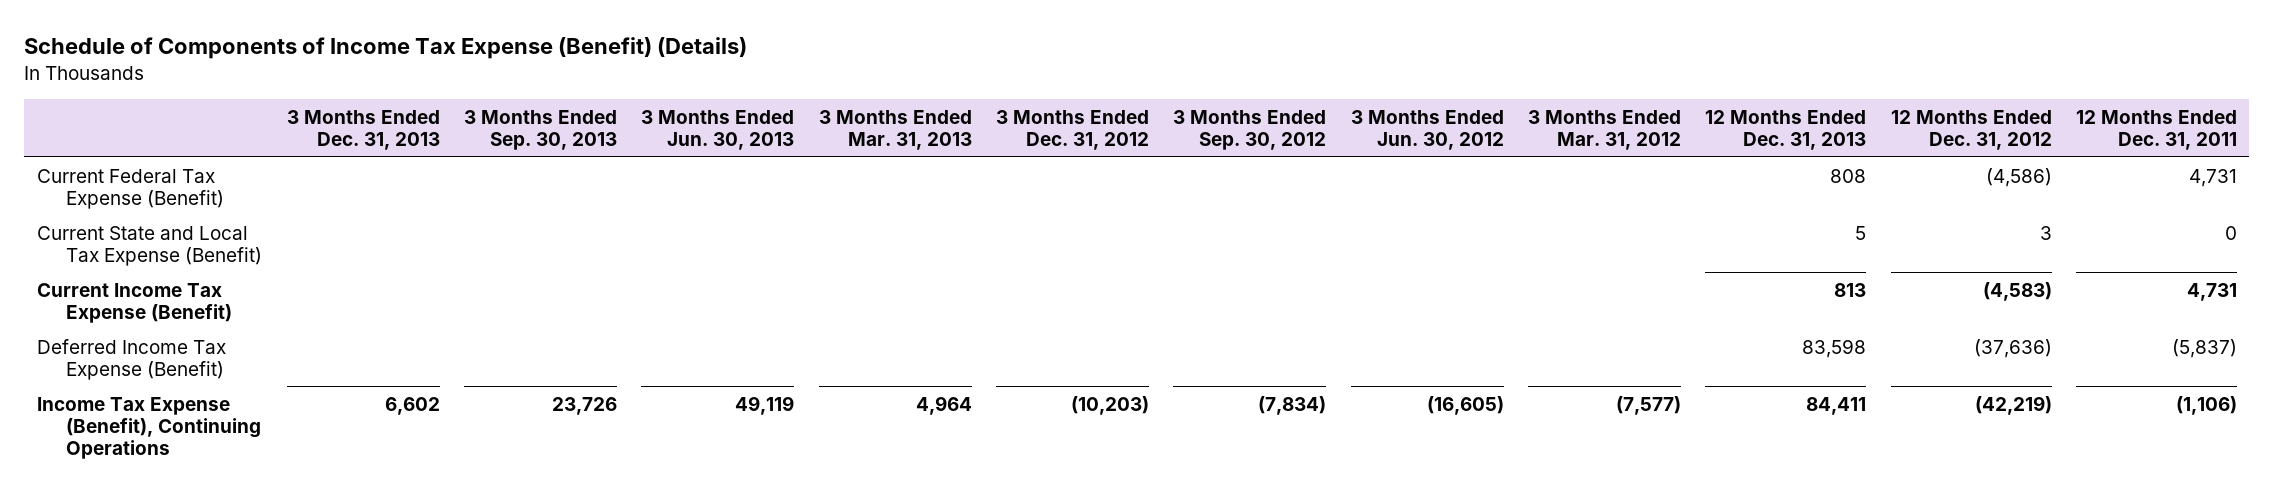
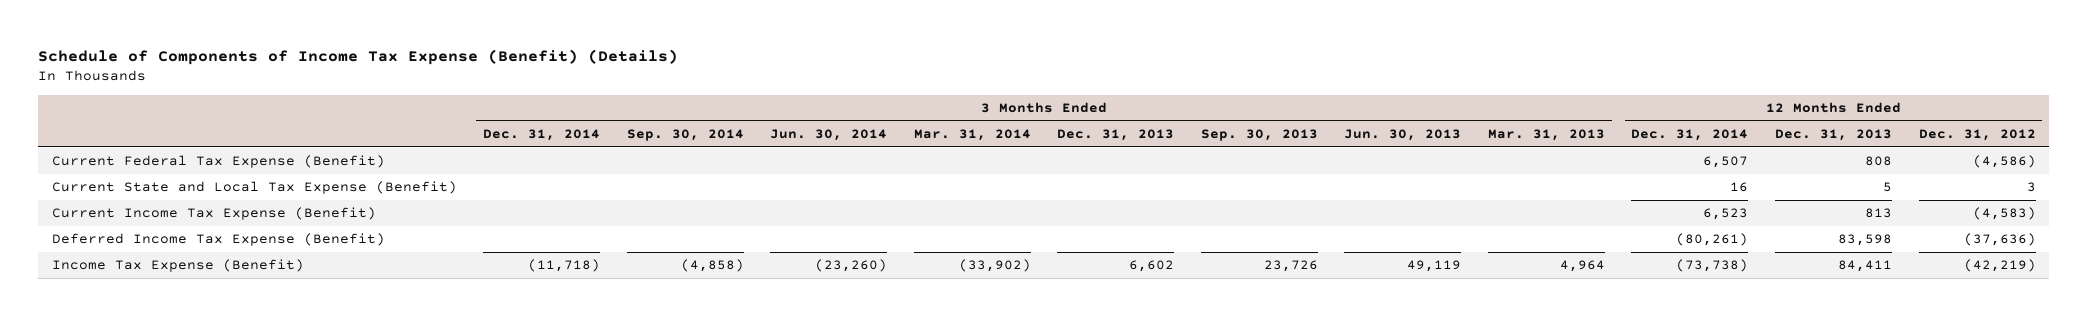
- | 3 Months Ended Dec. 31, 2013 | 3 Months Ended Sep. 30, 2013 | 3 Months Ended Jun. 30, 2013 | 3 Months Ended Mar. 31, 2013 | 3 Months Ended Dec. 31, 2012 | 3 Months Ended Sep. 30, 2012 | 3 Months Ended Jun. 30, 2012 | 3 Months Ended Mar. 31, 2012 | 12 Months Ended Dec. 31, 2013 | 12 Months Ended Dec. 31, 2012 | 12 Months Ended Dec. 31, 2011
+ | 3 Months Ended Dec. 31, 2014 | 3 Months Ended Sep. 30, 2014 | 3 Months Ended Jun. 30, 2014 | 3 Months Ended Mar. 31, 2014 | 3 Months Ended Dec. 31, 2013 | 3 Months Ended Sep. 30, 2013 | 3 Months Ended Jun. 30, 2013 | 3 Months Ended Mar. 31, 2013 | 12 Months Ended Dec. 31, 2014 | 12 Months Ended Dec. 31, 2013 | 12 Months Ended Dec. 31, 2012
- Income Tax Expense (Benefit), Continuing Operations | 6,602 | 23,726 | 49,119 | 4,964 | (10,203) | (7,834) | (16,605) | (7,577) | 84,411 | (42,219) | (1,106)
+ Income Tax Expense (Benefit) | (11,718) | (4,858) | (23,260) | (33,902) | 6,602 | 23,726 | 49,119 | 4,964 | (73,738) | 84,411 | (42,219)

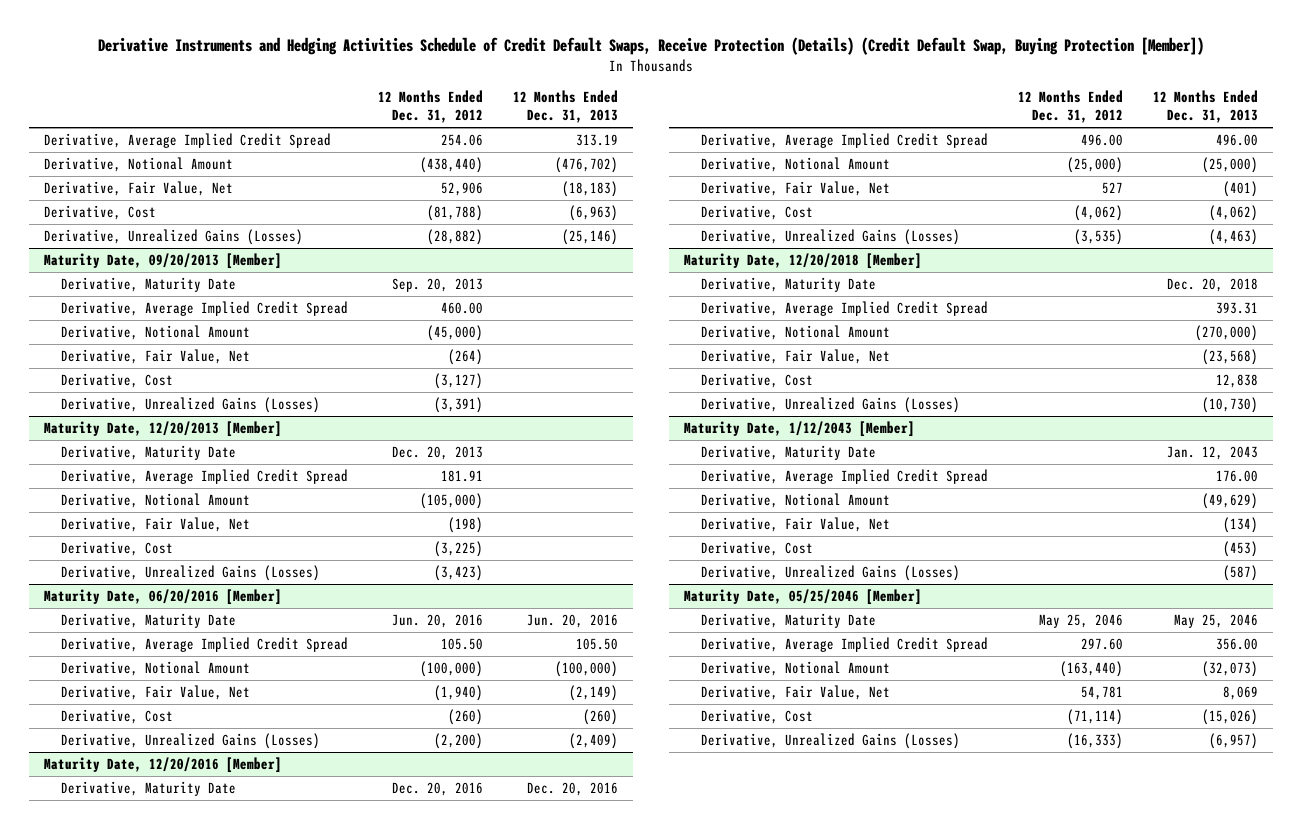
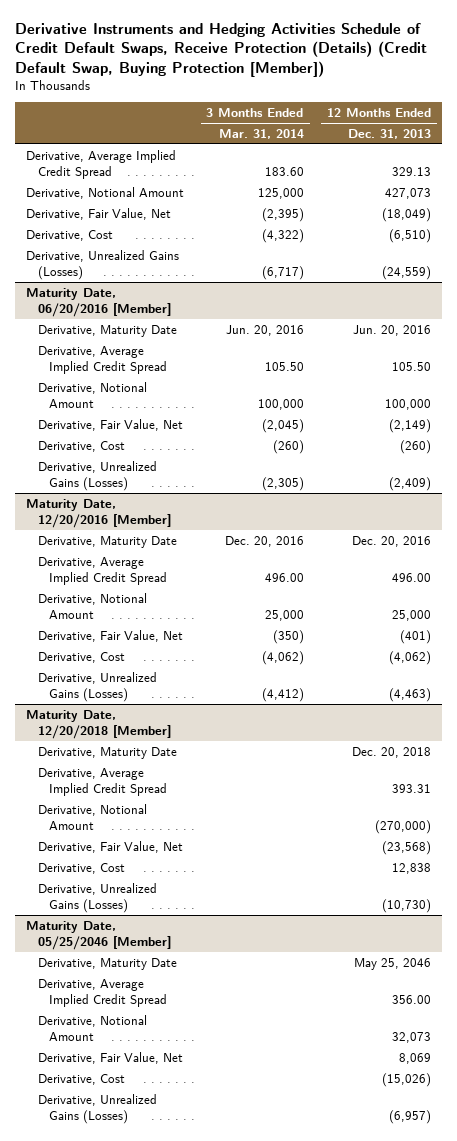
- | 12 Months Ended Dec. 31, 2012 | 12 Months Ended Dec. 31, 2013
+ | 3 Months Ended Mar. 31, 2014 | 12 Months Ended Dec. 31, 2013
- Derivative, Average Implied Credit Spread | 254.06 | 313.19
- Derivative, Notional Amount | (438,440) | (476,702)
- Derivative, Fair Value, Net | 52,906 | (18,183)
- Derivative, Cost | (81,788) | (6,963)
- Derivative, Unrealized Gains (Losses) | (28,882) | (25,146)
- Maturity Date, 09/20/2013 [Member]
- Derivative, Maturity Date | Sep. 20, 2013 |
- Derivative, Average Implied Credit Spread | 460.00 |
- Derivative, Notional Amount | (45,000) |
- Derivative, Fair Value, Net | (264) |
- Derivative, Cost | (3,127) |
- Derivative, Unrealized Gains (Losses) | (3,391) |
- Maturity Date, 12/20/2013 [Member]
- Derivative, Maturity Date | Dec. 20, 2013 |
- Derivative, Average Implied Credit Spread | 181.91 |
- Derivative, Notional Amount | (105,000) |
- Derivative, Fair Value, Net | (198) |
- Derivative, Cost | (3,225) |
- Derivative, Unrealized Gains (Losses) | (3,423) |
+ Derivative, Average Implied Credit Spread | 183.60 | 329.13
+ Derivative, Notional Amount | 125,000 | 427,073
+ Derivative, Fair Value, Net | (2,395) | (18,049)
+ Derivative, Cost | (4,322) | (6,510)
+ Derivative, Unrealized Gains (Losses) | (6,717) | (24,559)
@ Maturity Date, 06/20/2016 [Member]
- Derivative, Notional Amount | (100,000) | (100,000)
+ Derivative, Notional Amount | 100,000 | 100,000
@ Maturity Date, 12/20/2016 [Member]
- Derivative, Notional Amount | (25,000) | (25,000)
+ Derivative, Notional Amount | 25,000 | 25,000
- Maturity Date, 1/12/2043 [Member]
- Derivative, Maturity Date | | Jan. 12, 2043
- Derivative, Average Implied Credit Spread | | 176.00
- Derivative, Notional Amount | | (49,629)
- Derivative, Fair Value, Net | | (134)
- Derivative, Cost | | (453)
- Derivative, Unrealized Gains (Losses) | | (587)
@ Maturity Date, 05/25/2046 [Member]
- Derivative, Notional Amount | (163,440) | (32,073)
+ Derivative, Notional Amount | | 32,073

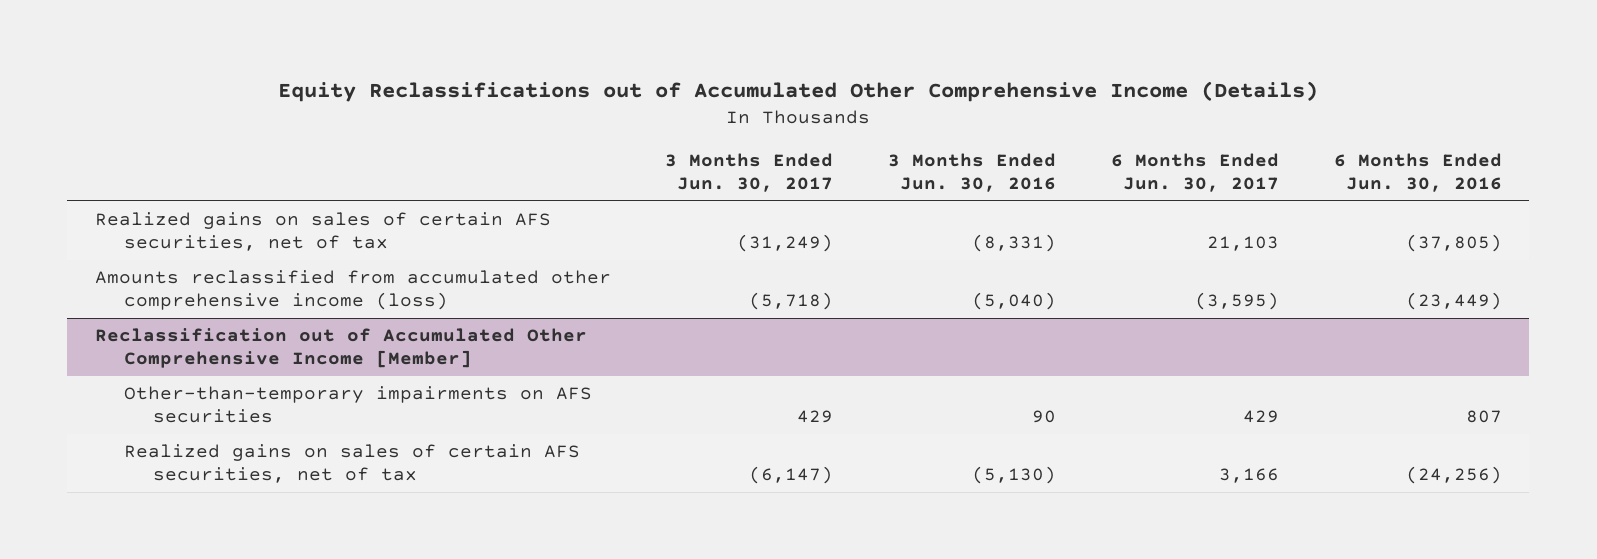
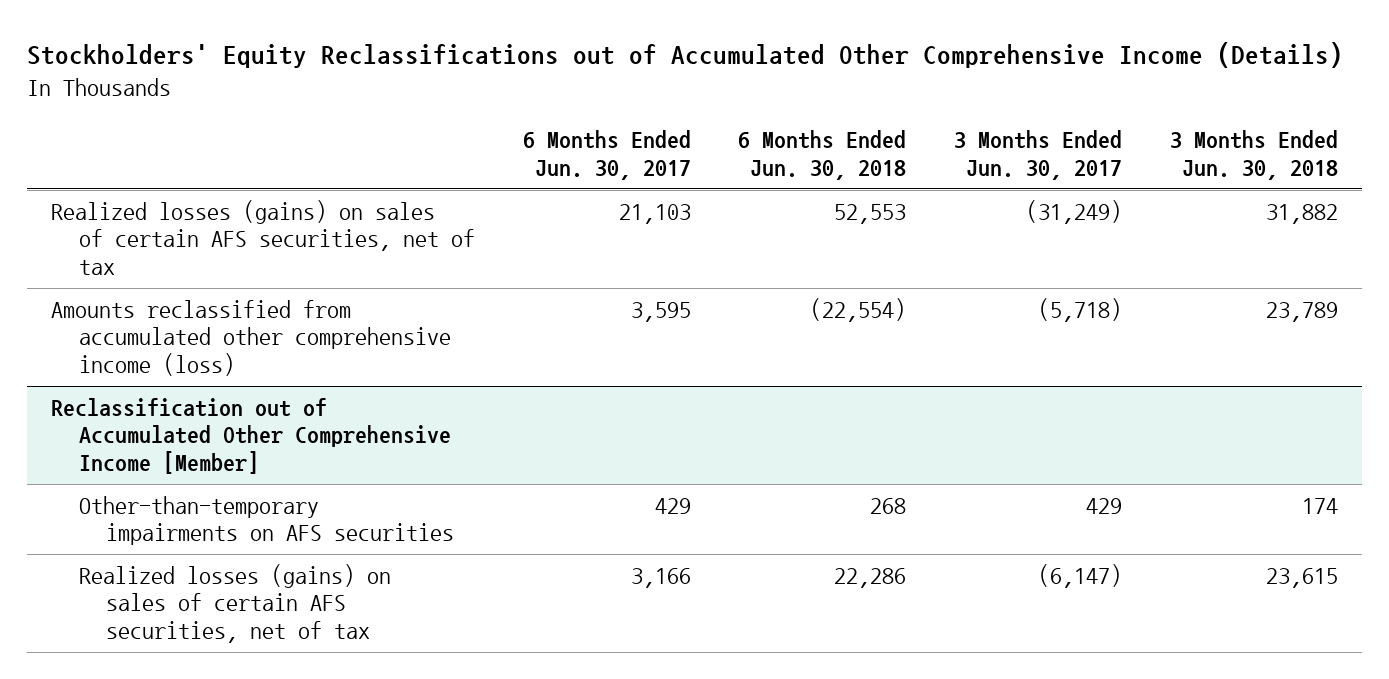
- Equity Reclassifications out of Accumulated Other Comprehensive Income (Details)
+ Stockholders' Equity Reclassifications out of Accumulated Other Comprehensive Income (Details)
- | 3 Months Ended Jun. 30, 2017 | 3 Months Ended Jun. 30, 2016 | 6 Months Ended Jun. 30, 2017 | 6 Months Ended Jun. 30, 2016
+ | 6 Months Ended Jun. 30, 2017 | 6 Months Ended Jun. 30, 2018 | 3 Months Ended Jun. 30, 2017 | 3 Months Ended Jun. 30, 2018
- Realized gains on sales of certain AFS securities, net of tax | (31,249) | (8,331) | 21,103 | (37,805)
- Amounts reclassified from accumulated other comprehensive income (loss) | (5,718) | (5,040) | (3,595) | (23,449)
+ Realized losses (gains) on sales of certain AFS securities, net of tax | 21,103 | 52,553 | (31,249) | 31,882
+ Amounts reclassified from accumulated other comprehensive income (loss) | 3,595 | (22,554) | (5,718) | 23,789
@ Reclassification out of Accumulated Other Comprehensive Income [Member]
- Realized gains on sales of certain AFS securities, net of tax | (6,147) | (5,130) | 3,166 | (24,256)
+ Realized losses (gains) on sales of certain AFS securities, net of tax | 3,166 | 22,286 | (6,147) | 23,615

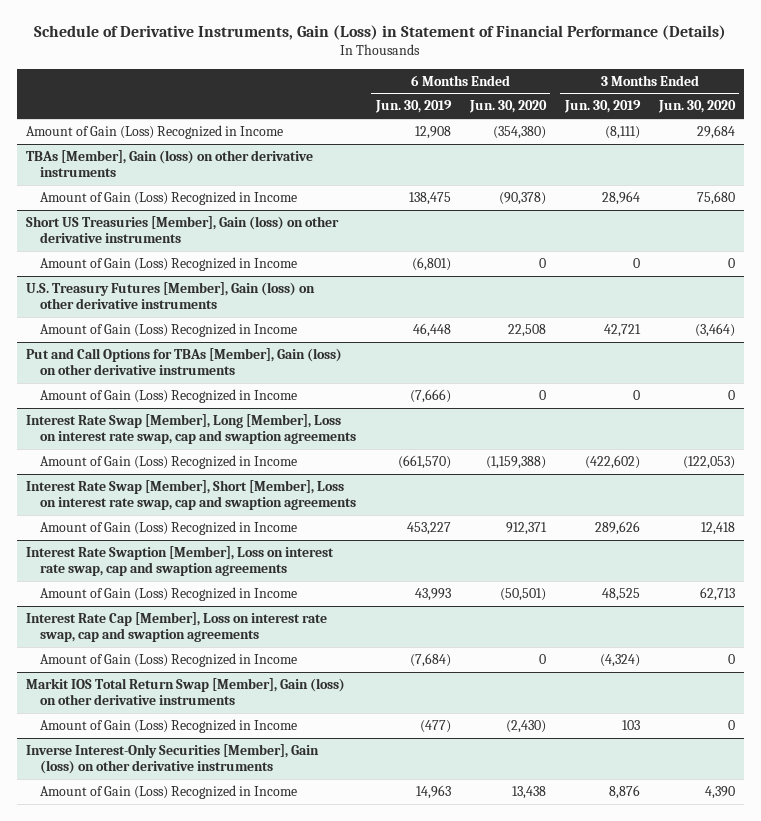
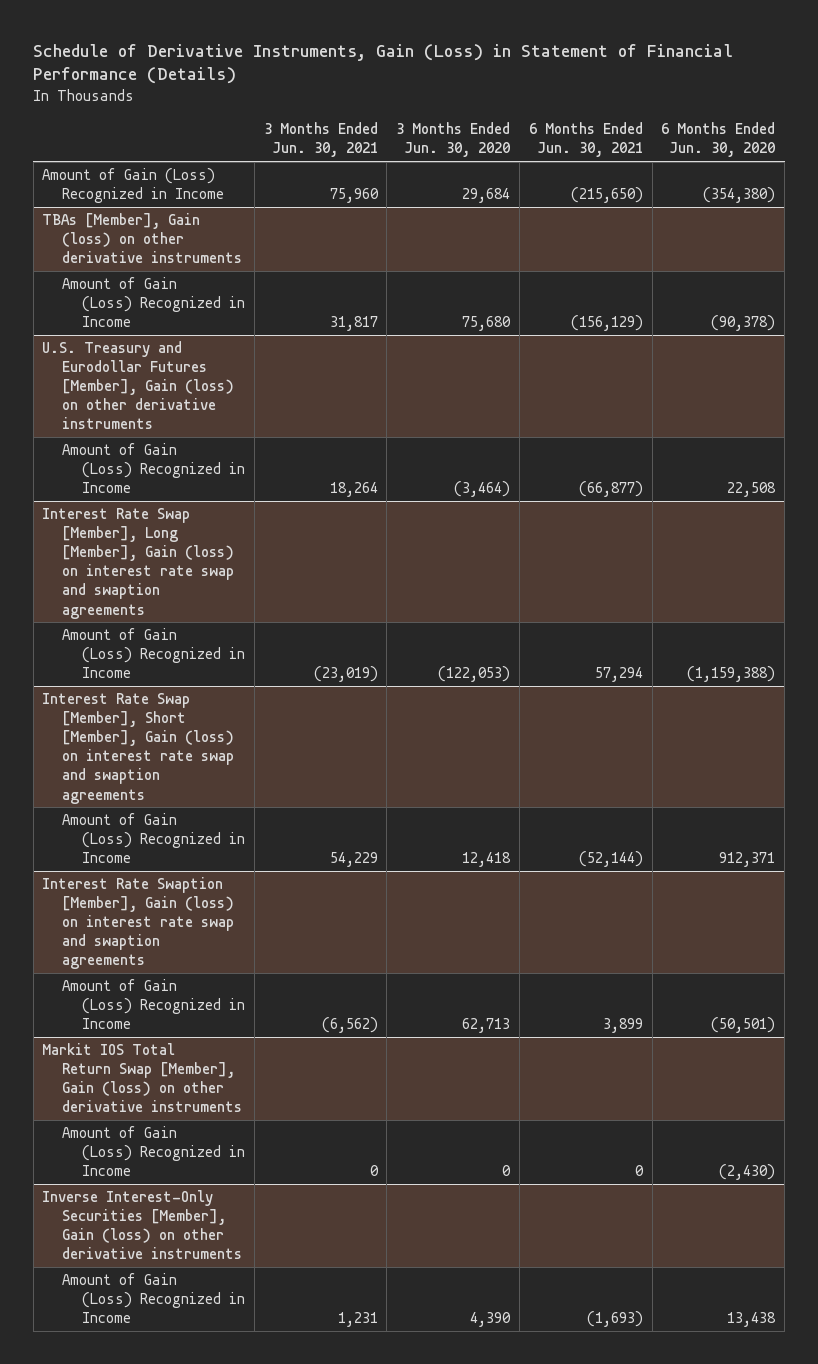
- | 6 Months Ended Jun. 30, 2019 | 6 Months Ended Jun. 30, 2020 | 3 Months Ended Jun. 30, 2019 | 3 Months Ended Jun. 30, 2020
+ | 3 Months Ended Jun. 30, 2021 | 3 Months Ended Jun. 30, 2020 | 6 Months Ended Jun. 30, 2021 | 6 Months Ended Jun. 30, 2020
- Short US Treasuries [Member], Gain (loss) on other derivative instruments
- Amount of Gain (Loss) Recognized in Income | (6,801) | 0 | 0 | 0
- U.S. Treasury Futures [Member], Gain (loss) on other derivative instruments
+ U.S. Treasury and Eurodollar Futures [Member], Gain (loss) on other derivative instruments
- Put and Call Options for TBAs [Member], Gain (loss) on other derivative instruments
- Amount of Gain (Loss) Recognized in Income | (7,666) | 0 | 0 | 0
- Interest Rate Swap [Member], Long [Member], Loss on interest rate swap, cap and swaption agreements
+ Interest Rate Swap [Member], Long [Member], Gain (loss) on interest rate swap and swaption agreements
- Interest Rate Swap [Member], Short [Member], Loss on interest rate swap, cap and swaption agreements
+ Interest Rate Swap [Member], Short [Member], Gain (loss) on interest rate swap and swaption agreements
- Interest Rate Swaption [Member], Loss on interest rate swap, cap and swaption agreements
+ Interest Rate Swaption [Member], Gain (loss) on interest rate swap and swaption agreements
- Interest Rate Cap [Member], Loss on interest rate swap, cap and swaption agreements
- Amount of Gain (Loss) Recognized in Income | (7,684) | 0 | (4,324) | 0

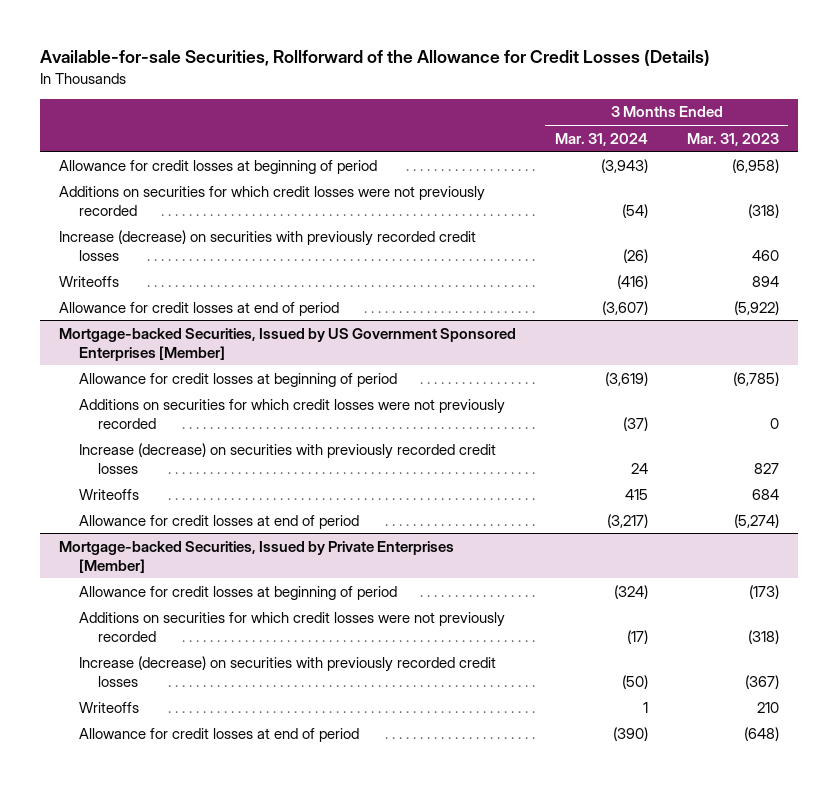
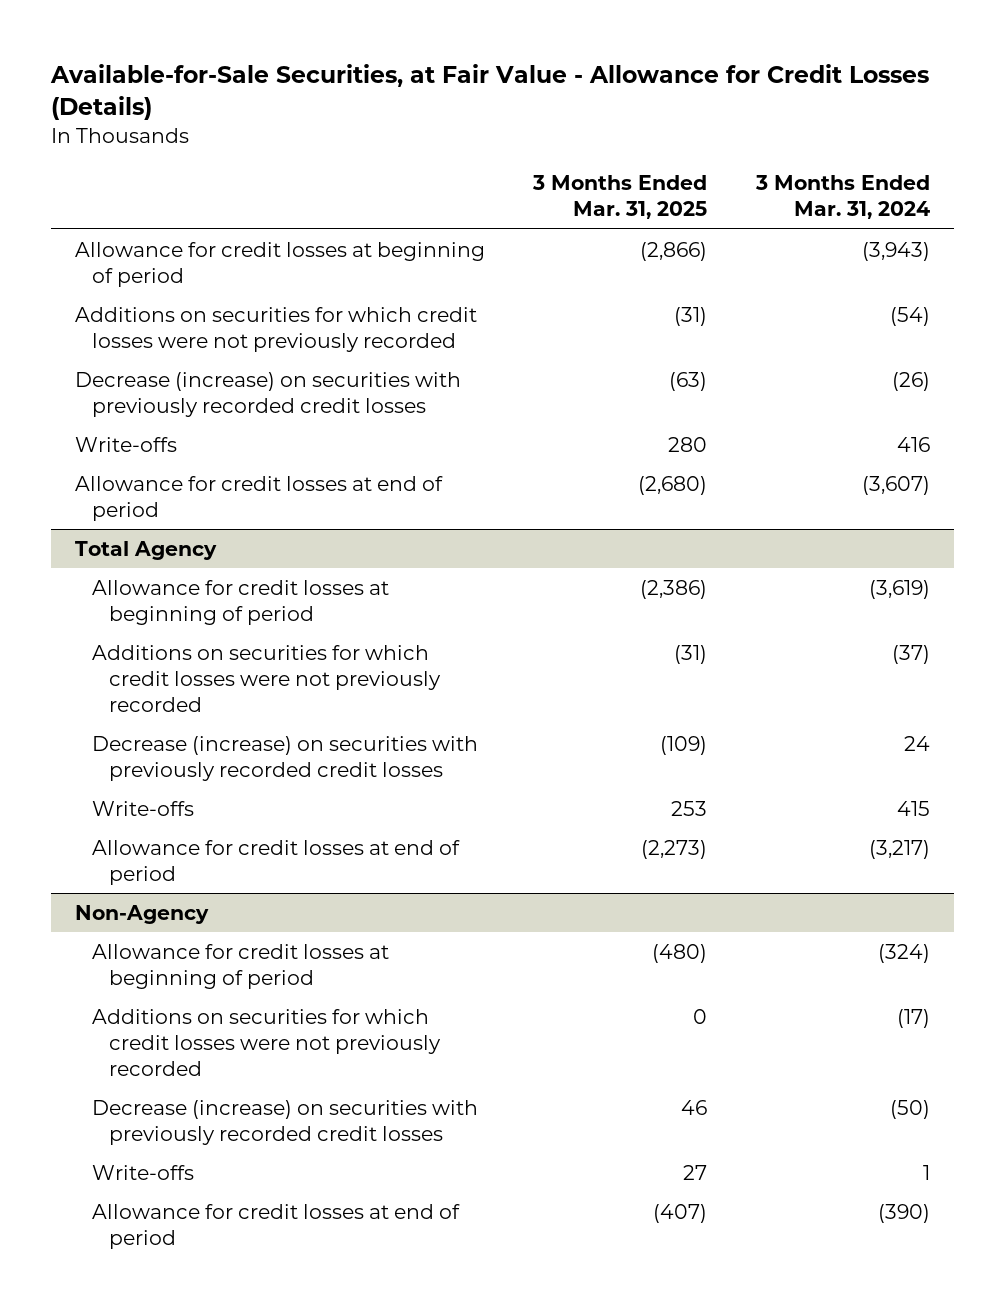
- Available-for-sale Securities, Rollforward of the Allowance for Credit Losses (Details)
+ Available-for-Sale Securities, at Fair Value - Allowance for Credit Losses (Details)
- | 3 Months Ended Mar. 31, 2024 | 3 Months Ended Mar. 31, 2023
+ | 3 Months Ended Mar. 31, 2025 | 3 Months Ended Mar. 31, 2024
- Increase (decrease) on securities with previously recorded credit losses | (26) | 460
- Writeoffs | (416) | 894
+ Decrease (increase) on securities with previously recorded credit losses | (63) | (26)
+ Write-offs | 280 | 416
- Mortgage-backed Securities, Issued by US Government Sponsored Enterprises [Member]
+ Total Agency
- Increase (decrease) on securities with previously recorded credit losses | 24 | 827
- Writeoffs | 415 | 684
+ Decrease (increase) on securities with previously recorded credit losses | (109) | 24
+ Write-offs | 253 | 415
- Mortgage-backed Securities, Issued by Private Enterprises [Member]
+ Non-Agency
- Increase (decrease) on securities with previously recorded credit losses | (50) | (367)
- Writeoffs | 1 | 210
+ Decrease (increase) on securities with previously recorded credit losses | 46 | (50)
+ Write-offs | 27 | 1

